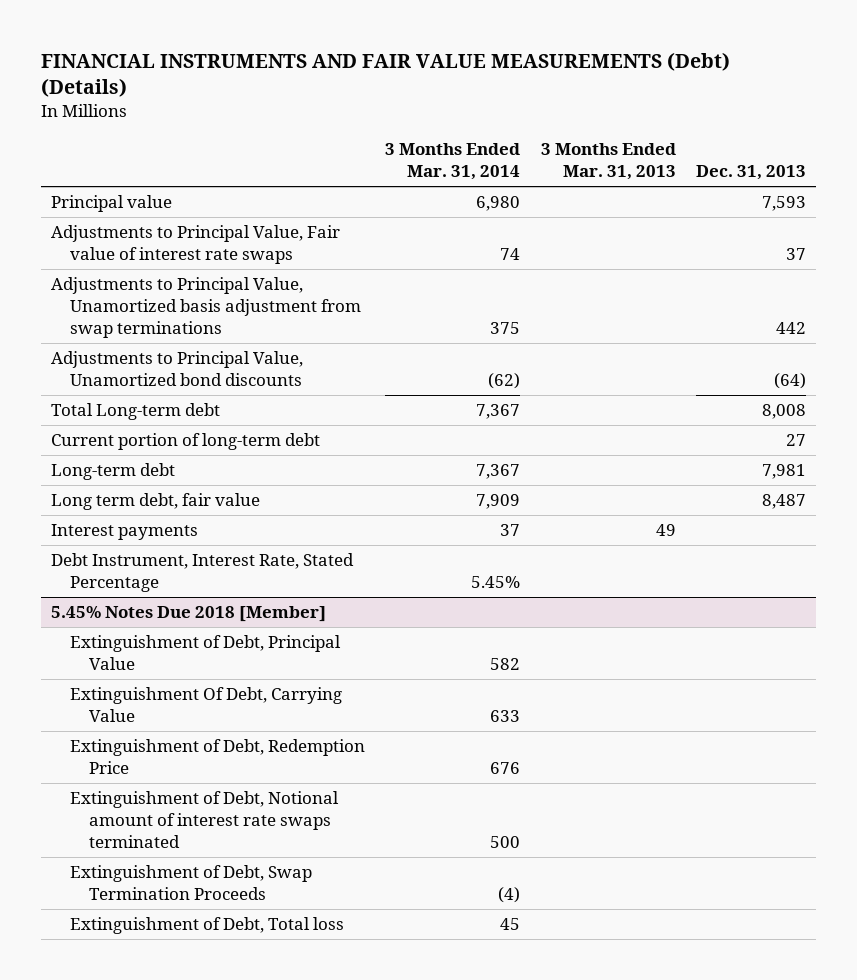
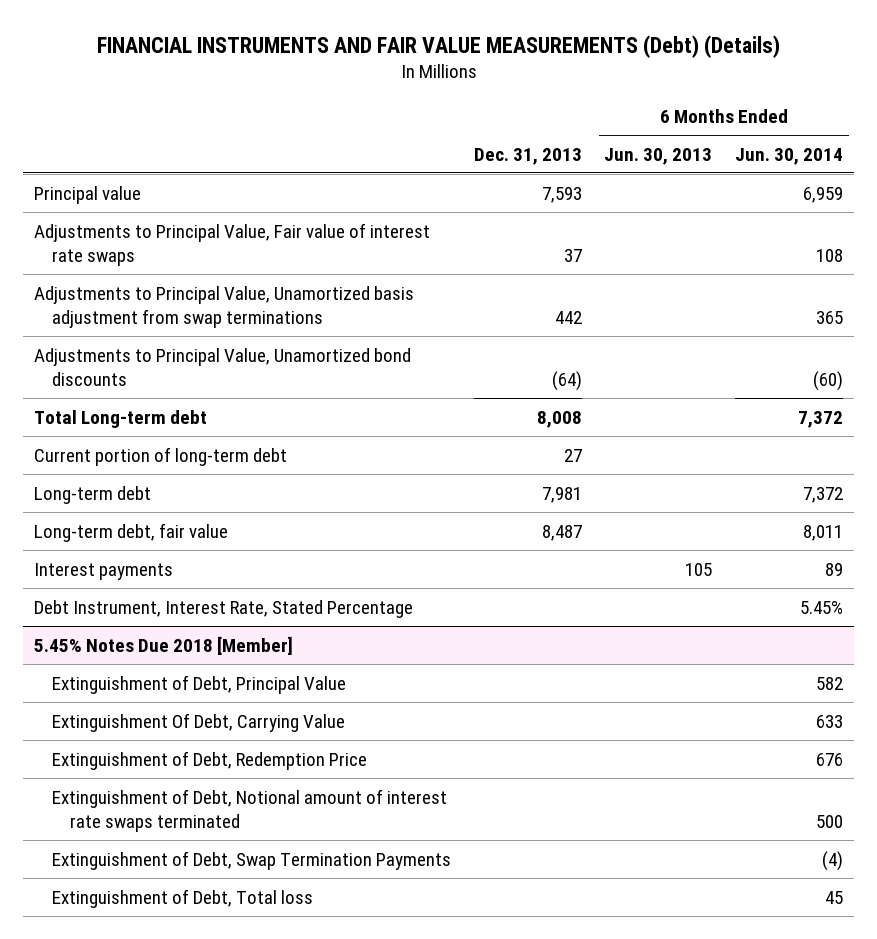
- | 3 Months Ended Mar. 31, 2014 | 3 Months Ended Mar. 31, 2013 | Dec. 31, 2013
+ | Dec. 31, 2013 | 6 Months Ended Jun. 30, 2013 | 6 Months Ended Jun. 30, 2014
- Long term debt, fair value | 7,909 | | 8,487
+ Long-term debt, fair value | 8,487 | | 8,011
@ 5.45% Notes Due 2018 [Member]
- Extinguishment of Debt, Swap Termination Proceeds | (4) | |
+ Extinguishment of Debt, Swap Termination Payments | | | (4)

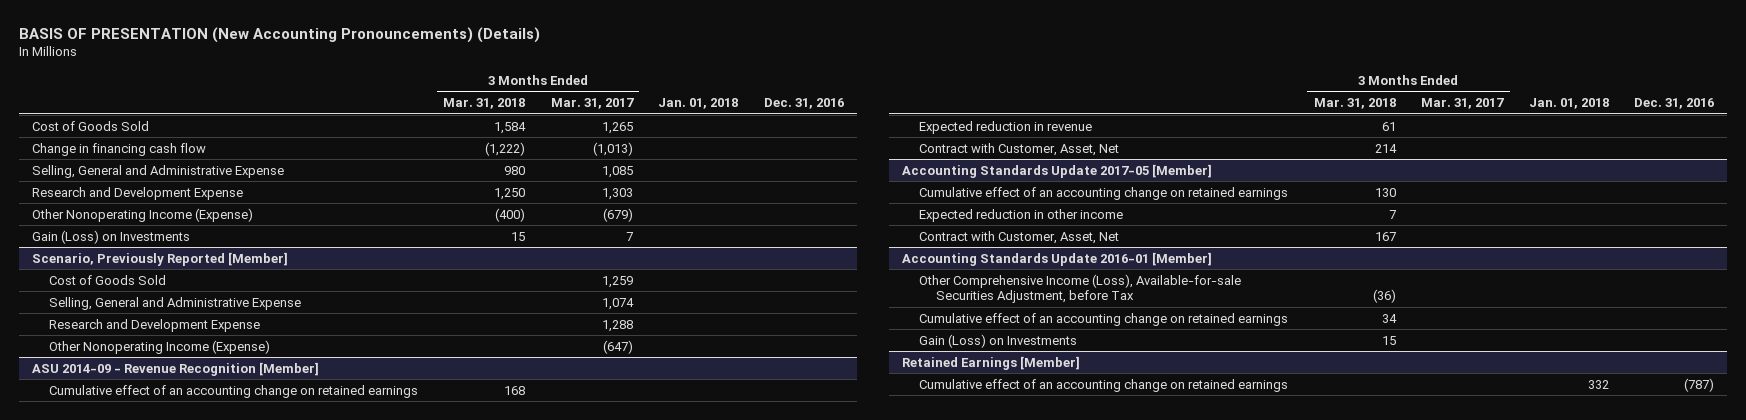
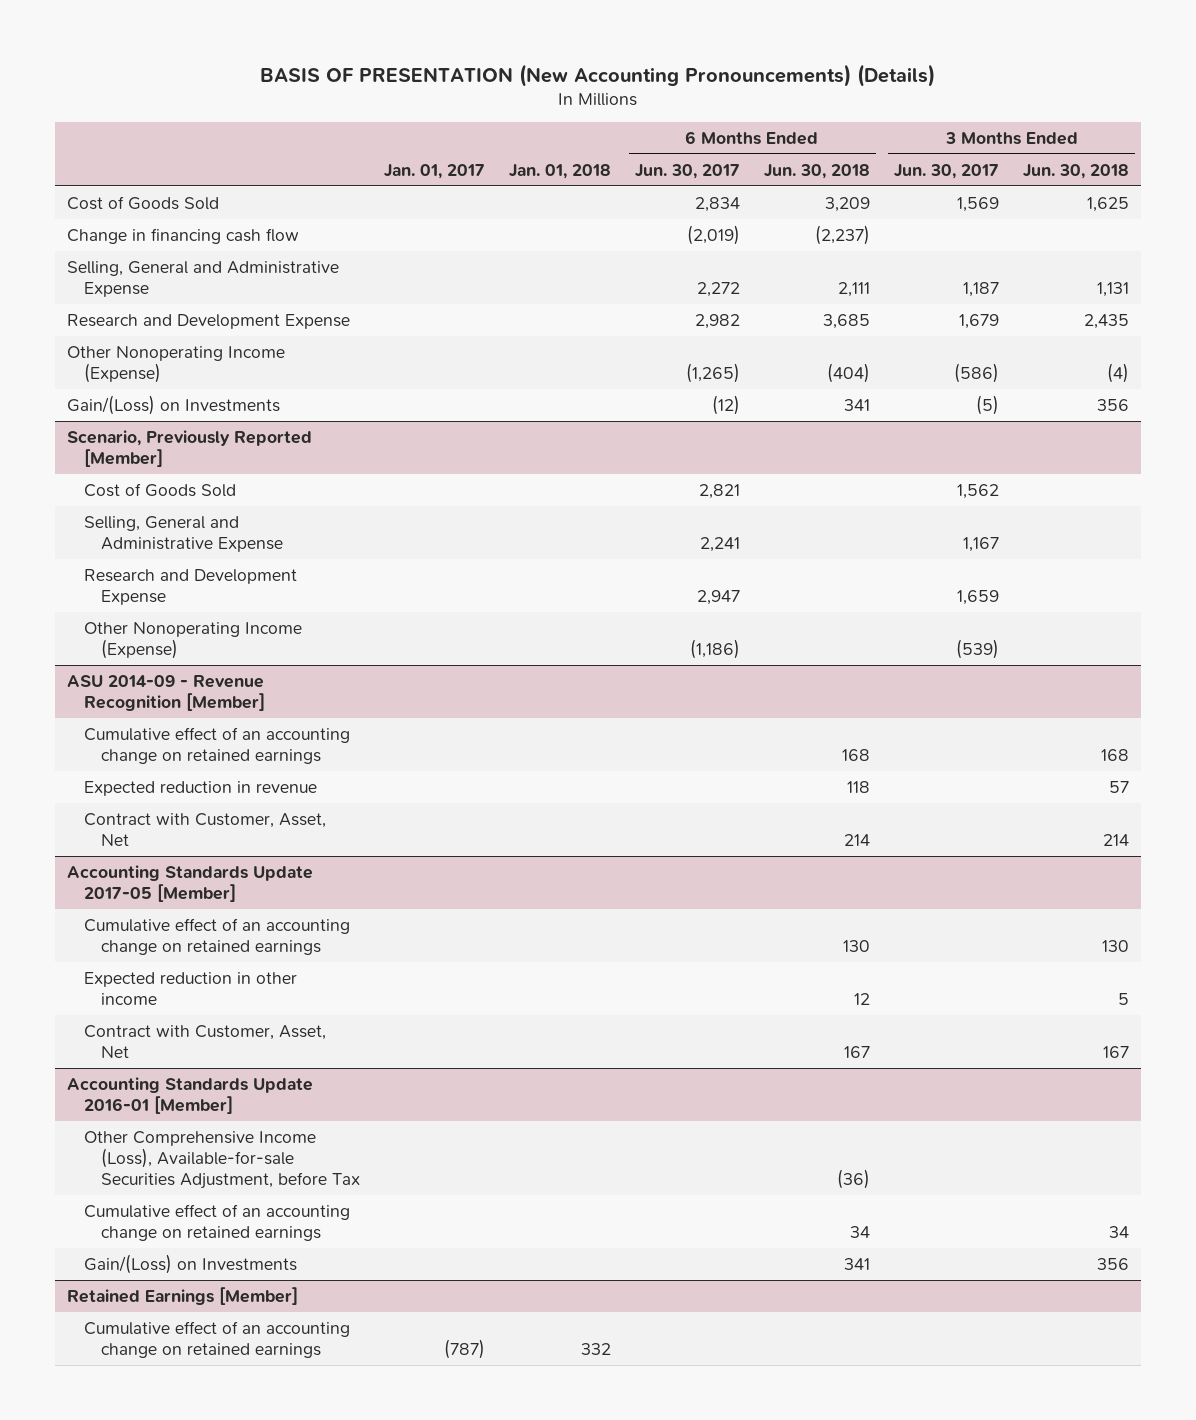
- | 3 Months Ended Mar. 31, 2018 | 3 Months Ended Mar. 31, 2017 | Jan. 01, 2018 | Dec. 31, 2016
+ | Jan. 01, 2017 | Jan. 01, 2018 | 6 Months Ended Jun. 30, 2017 | 6 Months Ended Jun. 30, 2018 | 3 Months Ended Jun. 30, 2017 | 3 Months Ended Jun. 30, 2018
- Gain (Loss) on Investments | 15 | 7 | |
+ Gain/(Loss) on Investments | | | (12) | 341 | (5) | 356
@ Accounting Standards Update 2016-01 [Member]
- Gain (Loss) on Investments | 15 | | |
+ Gain/(Loss) on Investments | | | | 341 | | 356

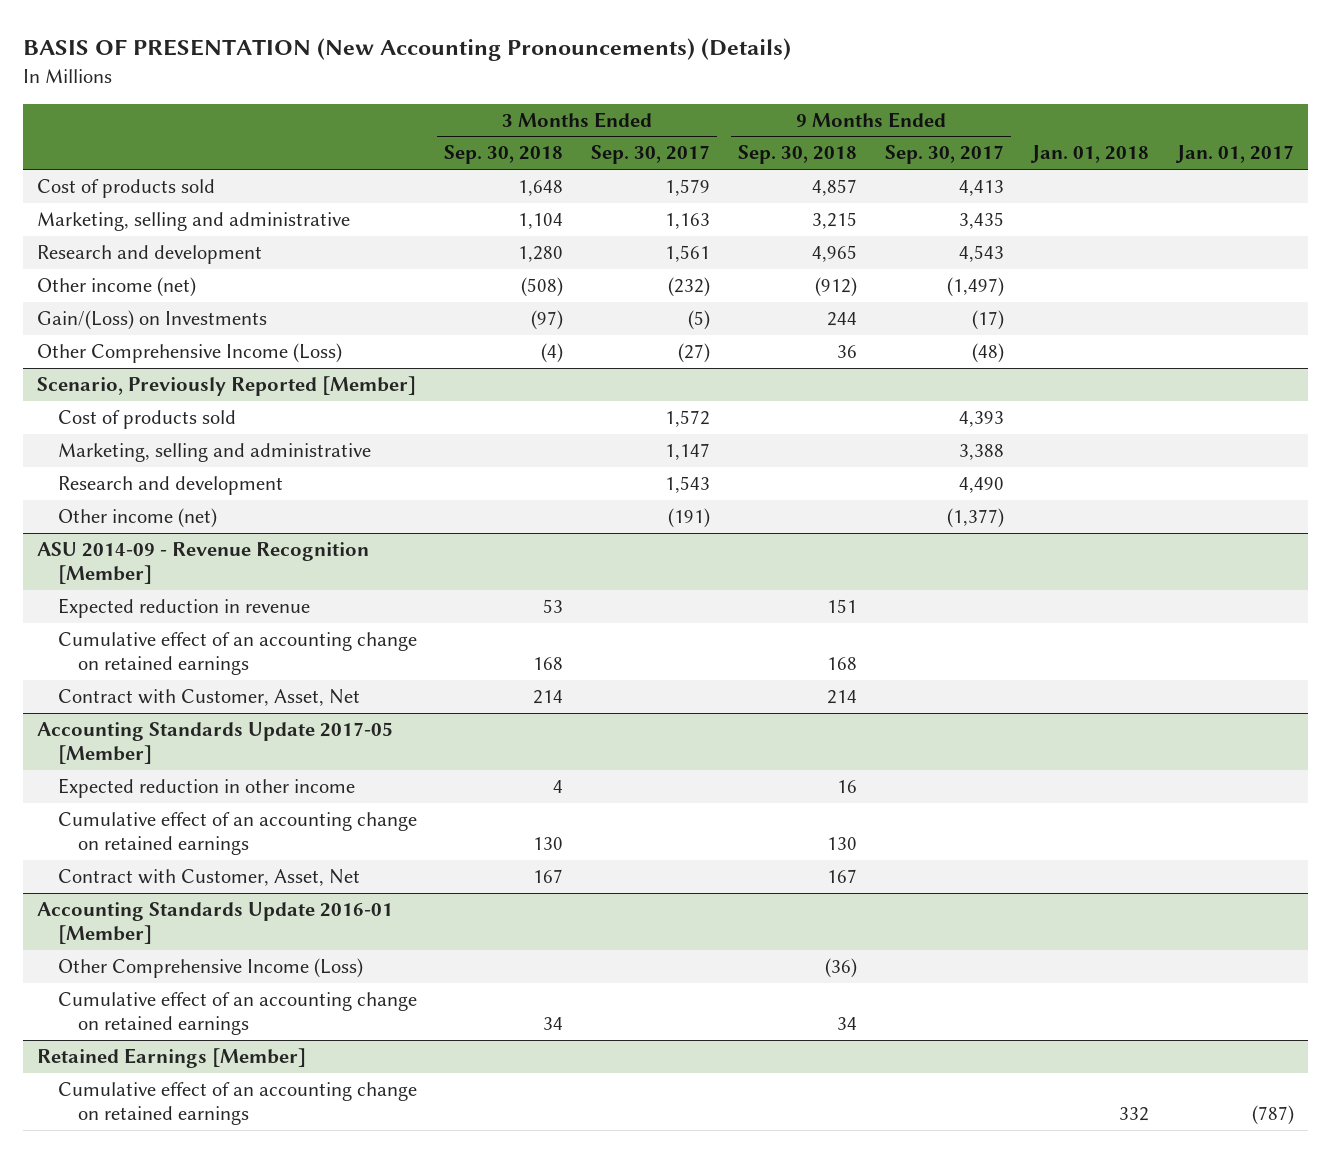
- | Jan. 01, 2017 | Jan. 01, 2018 | 6 Months Ended Jun. 30, 2017 | 6 Months Ended Jun. 30, 2018 | 3 Months Ended Jun. 30, 2017 | 3 Months Ended Jun. 30, 2018
+ | 3 Months Ended Sep. 30, 2018 | 3 Months Ended Sep. 30, 2017 | 9 Months Ended Sep. 30, 2018 | 9 Months Ended Sep. 30, 2017 | Jan. 01, 2018 | Jan. 01, 2017
- Cost of Goods Sold | | | 2,834 | 3,209 | 1,569 | 1,625
- Change in financing cash flow | | | (2,019) | (2,237) | |
- Selling, General and Administrative Expense | | | 2,272 | 2,111 | 1,187 | 1,131
- Research and Development Expense | | | 2,982 | 3,685 | 1,679 | 2,435
- Other Nonoperating Income (Expense) | | | (1,265) | (404) | (586) | (4)
+ Cost of products sold | 1,648 | 1,579 | 4,857 | 4,413 | |
+ Marketing, selling and administrative | 1,104 | 1,163 | 3,215 | 3,435 | |
+ Research and development | 1,280 | 1,561 | 4,965 | 4,543 | |
+ Other income (net) | (508) | (232) | (912) | (1,497) | |
+ Other Comprehensive Income (Loss) | (4) | (27) | 36 | (48) | |
@ Scenario, Previously Reported [Member]
- Cost of Goods Sold | | | 2,821 | | 1,562 |
- Selling, General and Administrative Expense | | | 2,241 | | 1,167 |
- Research and Development Expense | | | 2,947 | | 1,659 |
- Other Nonoperating Income (Expense) | | | (1,186) | | (539) |
+ Cost of products sold | | 1,572 | | 4,393 | |
+ Marketing, selling and administrative | | 1,147 | | 3,388 | |
+ Research and development | | 1,543 | | 4,490 | |
+ Other income (net) | | (191) | | (1,377) | |
@ ASU 2014-09 - Revenue Recognition [Member]
moved down: Cumulative effect of an accounting change on retained earnings | 168 | | 168 | | |
@ Accounting Standards Update 2017-05 [Member]
moved down: Cumulative effect of an accounting change on retained earnings | 130 | | 130 | | |
@ Accounting Standards Update 2016-01 [Member]
- Other Comprehensive Income (Loss), Available-for-sale Securities Adjustment, before Tax | | | | (36) | |
+ Other Comprehensive Income (Loss) | | | (36) | | |
- Gain/(Loss) on Investments | | | | 341 | | 356

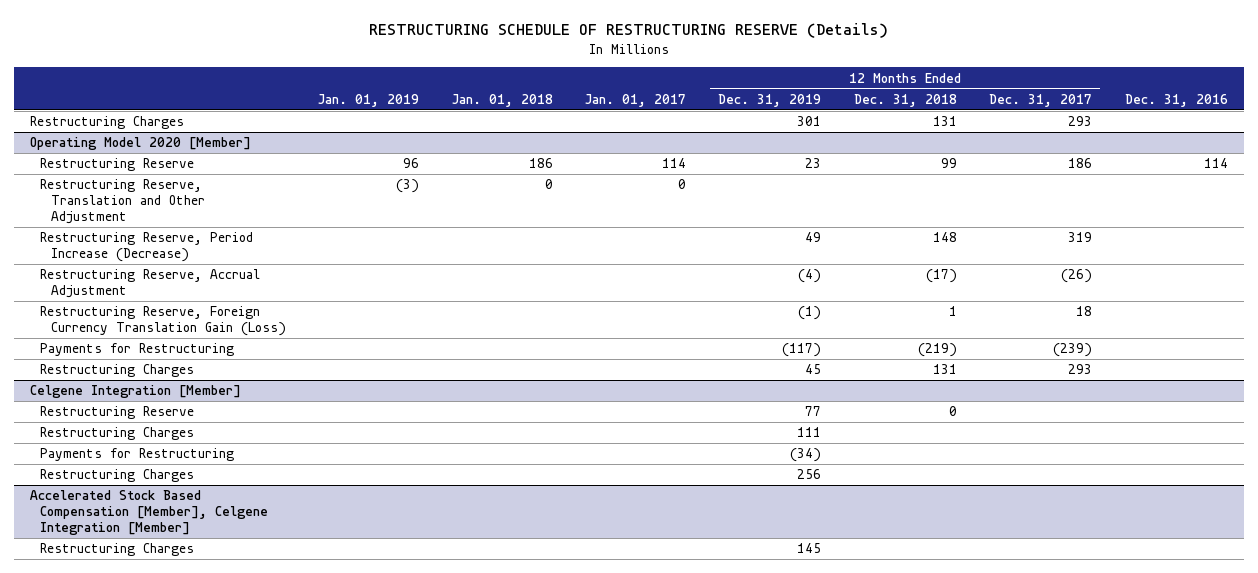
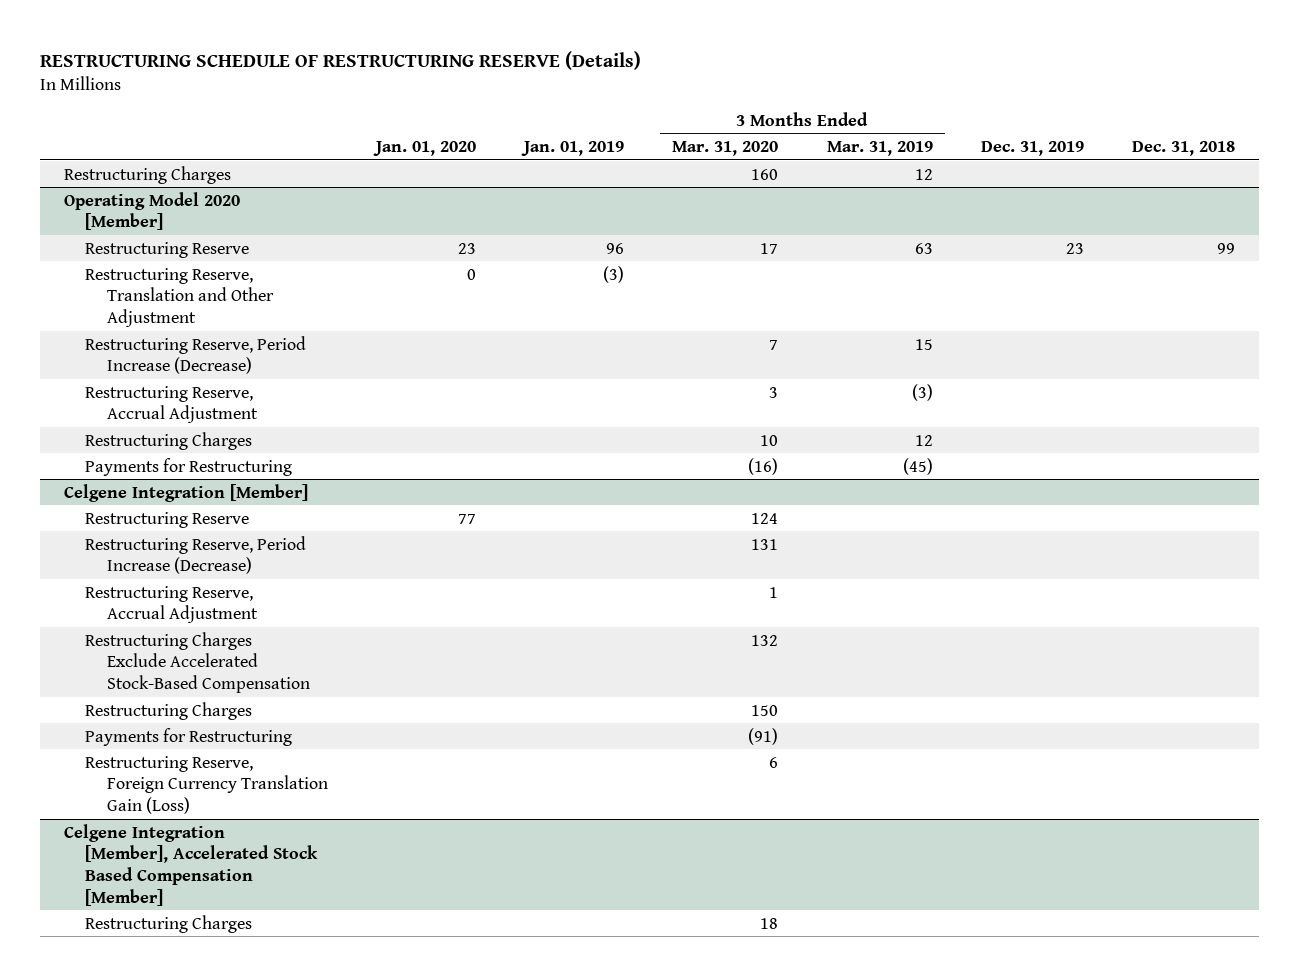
- | Jan. 01, 2019 | Jan. 01, 2018 | Jan. 01, 2017 | 12 Months Ended Dec. 31, 2019 | 12 Months Ended Dec. 31, 2018 | 12 Months Ended Dec. 31, 2017 | Dec. 31, 2016
+ | Jan. 01, 2020 | Jan. 01, 2019 | 3 Months Ended Mar. 31, 2020 | 3 Months Ended Mar. 31, 2019 | Dec. 31, 2019 | Dec. 31, 2018
@ Operating Model 2020 [Member]
- Restructuring Reserve, Foreign Currency Translation Gain (Loss) | | | | (1) | 1 | 18 |
moved down: Payments for Restructuring | | | (16) | (45) | |
@ Celgene Integration [Member]
+ Restructuring Reserve, Period Increase (Decrease) | | | 131 | | |
+ Restructuring Reserve, Accrual Adjustment | | | 1 | | |
+ Restructuring Charges Exclude Accelerated Stock-Based Compensation | | | 132 | | |
- Restructuring Charges | | | | 256 | | |
- Accelerated Stock Based Compensation [Member], Celgene Integration [Member]
@ Celgene Integration [Member]
+ Restructuring Reserve, Foreign Currency Translation Gain (Loss) | | | 6 | | |
+ Celgene Integration [Member], Accelerated Stock Based Compensation [Member]

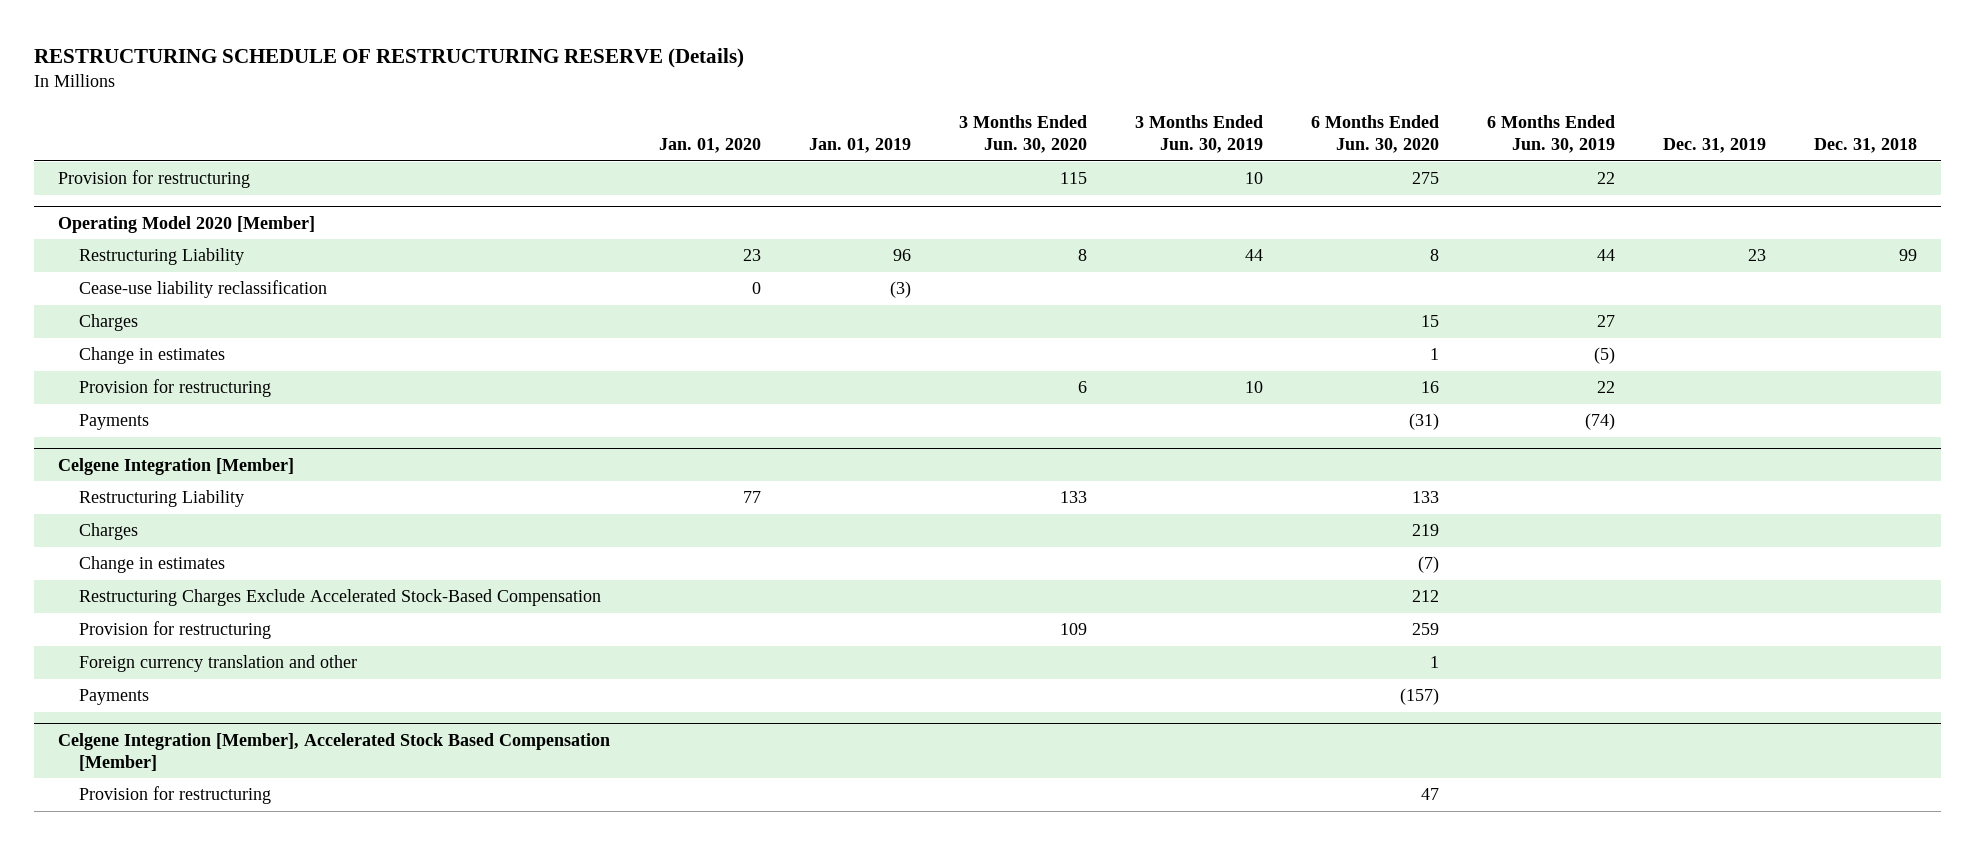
- | Jan. 01, 2020 | Jan. 01, 2019 | 3 Months Ended Mar. 31, 2020 | 3 Months Ended Mar. 31, 2019 | Dec. 31, 2019 | Dec. 31, 2018
+ | Jan. 01, 2020 | Jan. 01, 2019 | 3 Months Ended Jun. 30, 2020 | 3 Months Ended Jun. 30, 2019 | 6 Months Ended Jun. 30, 2020 | 6 Months Ended Jun. 30, 2019 | Dec. 31, 2019 | Dec. 31, 2018
- Restructuring Charges | | | 160 | 12 | |
+ Provision for restructuring | | | 115 | 10 | 275 | 22 | |
@ Operating Model 2020 [Member]
- Restructuring Reserve | 23 | 96 | 17 | 63 | 23 | 99
- Restructuring Reserve, Translation and Other Adjustment | 0 | (3) | | | |
- Restructuring Reserve, Period Increase (Decrease) | | | 7 | 15 | |
- Restructuring Reserve, Accrual Adjustment | | | 3 | (3) | |
- Restructuring Charges | | | 10 | 12 | |
- Payments for Restructuring | | | (16) | (45) | |
+ Restructuring Liability | 23 | 96 | 8 | 44 | 8 | 44 | 23 | 99
+ Cease-use liability reclassification | 0 | (3) | | | | | |
+ Charges | | | | | 15 | 27 | |
+ Change in estimates | | | | | 1 | (5) | |
+ Provision for restructuring | | | 6 | 10 | 16 | 22 | |
+ Payments | | | | | (31) | (74) | |
@ Celgene Integration [Member]
- Restructuring Reserve | 77 | | 124 | | |
- Restructuring Reserve, Period Increase (Decrease) | | | 131 | | |
- Restructuring Reserve, Accrual Adjustment | | | 1 | | |
+ Restructuring Liability | 77 | | 133 | | 133 | | |
+ Charges | | | | | 219 | | |
+ Change in estimates | | | | | (7) | | |
- Restructuring Charges | | | 150 | | |
- Payments for Restructuring | | | (91) | | |
- Restructuring Reserve, Foreign Currency Translation Gain (Loss) | | | 6 | | |
+ Provision for restructuring | | | 109 | | 259 | | |
+ Foreign currency translation and other | | | | | 1 | | |
+ Payments | | | | | (157) | | |
@ Celgene Integration [Member], Accelerated Stock Based Compensation [Member]
- Restructuring Charges | | | 18 | | |
+ Provision for restructuring | | | | | 47 | | |

